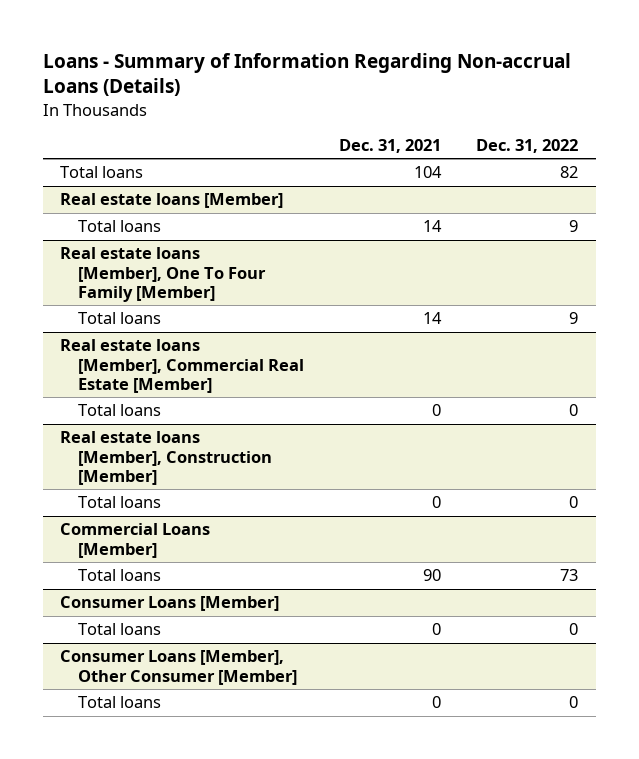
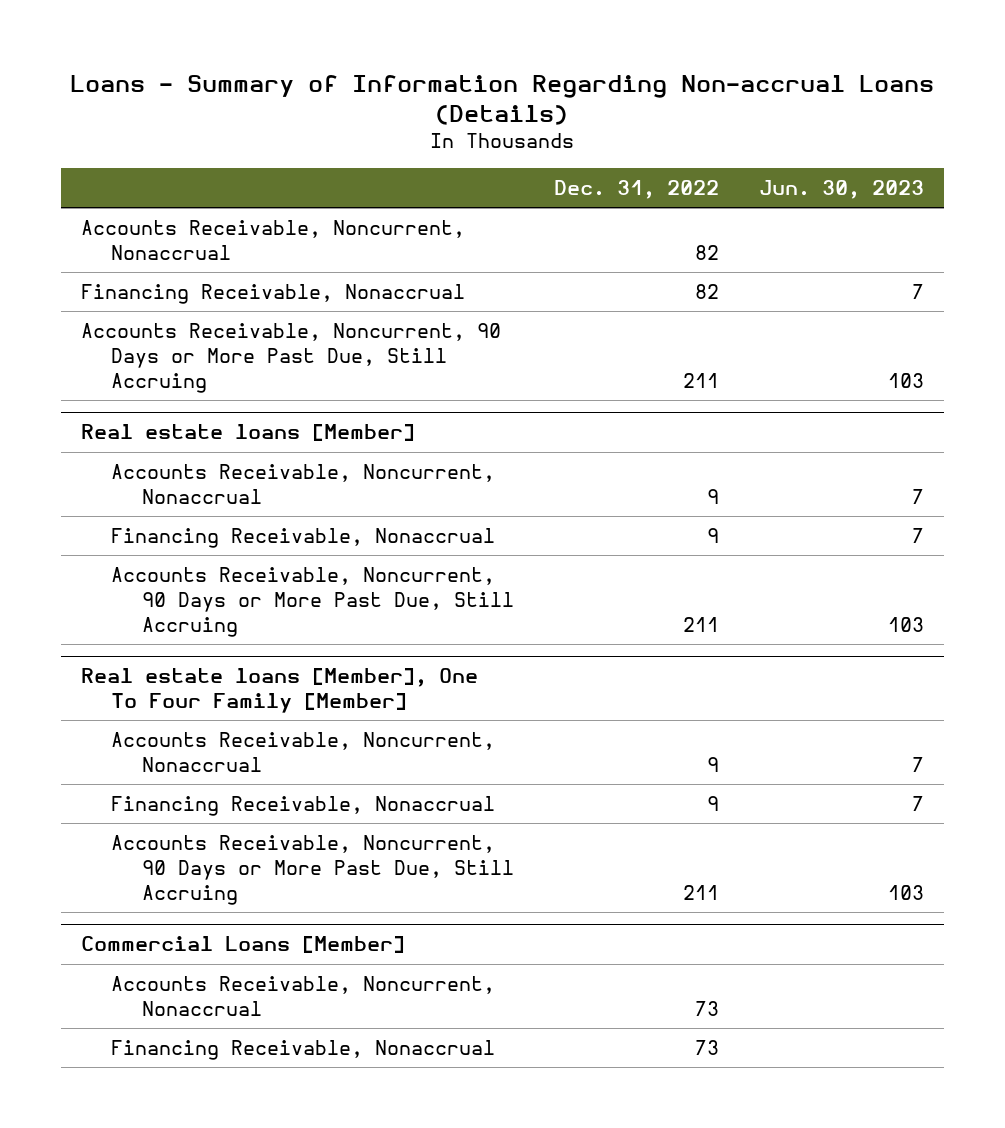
- | Dec. 31, 2021 | Dec. 31, 2022
+ | Dec. 31, 2022 | Jun. 30, 2023
- Total loans | 104 | 82
+ Accounts Receivable, Noncurrent, Nonaccrual | 82 |
+ Financing Receivable, Nonaccrual | 82 | 7
+ Accounts Receivable, Noncurrent, 90 Days or More Past Due, Still Accruing | 211 | 103
@ Real estate loans [Member]
- Total loans | 14 | 9
+ Accounts Receivable, Noncurrent, Nonaccrual | 9 | 7
+ Financing Receivable, Nonaccrual | 9 | 7
+ Accounts Receivable, Noncurrent, 90 Days or More Past Due, Still Accruing | 211 | 103
@ Real estate loans [Member], One To Four Family [Member]
- Total loans | 14 | 9
- Real estate loans [Member], Commercial Real Estate [Member]
- Total loans | 0 | 0
- Real estate loans [Member], Construction [Member]
- Total loans | 0 | 0
@ Real estate loans [Member], One To Four Family [Member]
+ Accounts Receivable, Noncurrent, Nonaccrual | 9 | 7
+ Financing Receivable, Nonaccrual | 9 | 7
+ Accounts Receivable, Noncurrent, 90 Days or More Past Due, Still Accruing | 211 | 103
@ Commercial Loans [Member]
- Total loans | 90 | 73
- Consumer Loans [Member]
- Total loans | 0 | 0
- Consumer Loans [Member], Other Consumer [Member]
- Total loans | 0 | 0
@ Commercial Loans [Member]
+ Accounts Receivable, Noncurrent, Nonaccrual | 73 |
+ Financing Receivable, Nonaccrual | 73 |

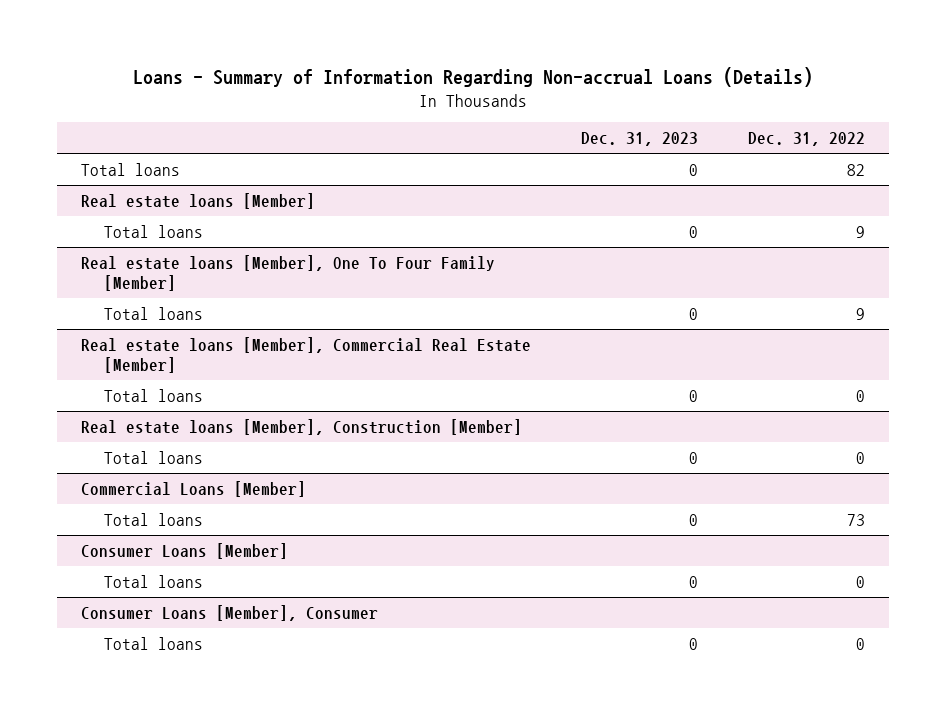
- | Dec. 31, 2022 | Jun. 30, 2023
+ | Dec. 31, 2023 | Dec. 31, 2022
- Accounts Receivable, Noncurrent, Nonaccrual | 82 |
- Financing Receivable, Nonaccrual | 82 | 7
- Accounts Receivable, Noncurrent, 90 Days or More Past Due, Still Accruing | 211 | 103
+ Total loans | 0 | 82
@ Real estate loans [Member]
- Accounts Receivable, Noncurrent, Nonaccrual | 9 | 7
- Financing Receivable, Nonaccrual | 9 | 7
- Accounts Receivable, Noncurrent, 90 Days or More Past Due, Still Accruing | 211 | 103
+ Total loans | 0 | 9
@ Real estate loans [Member], One To Four Family [Member]
- Accounts Receivable, Noncurrent, Nonaccrual | 9 | 7
- Financing Receivable, Nonaccrual | 9 | 7
- Accounts Receivable, Noncurrent, 90 Days or More Past Due, Still Accruing | 211 | 103
+ Total loans | 0 | 9
+ Real estate loans [Member], Commercial Real Estate [Member]
+ Total loans | 0 | 0
+ Real estate loans [Member], Construction [Member]
+ Total loans | 0 | 0
@ Commercial Loans [Member]
- Accounts Receivable, Noncurrent, Nonaccrual | 73 |
- Financing Receivable, Nonaccrual | 73 |
+ Total loans | 0 | 73
+ Consumer Loans [Member]
+ Total loans | 0 | 0
+ Consumer Loans [Member], Consumer
+ Total loans | 0 | 0

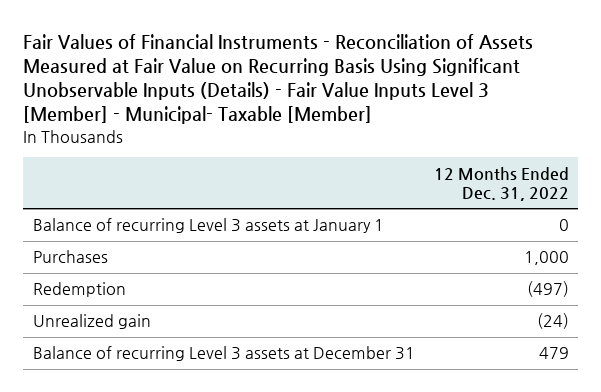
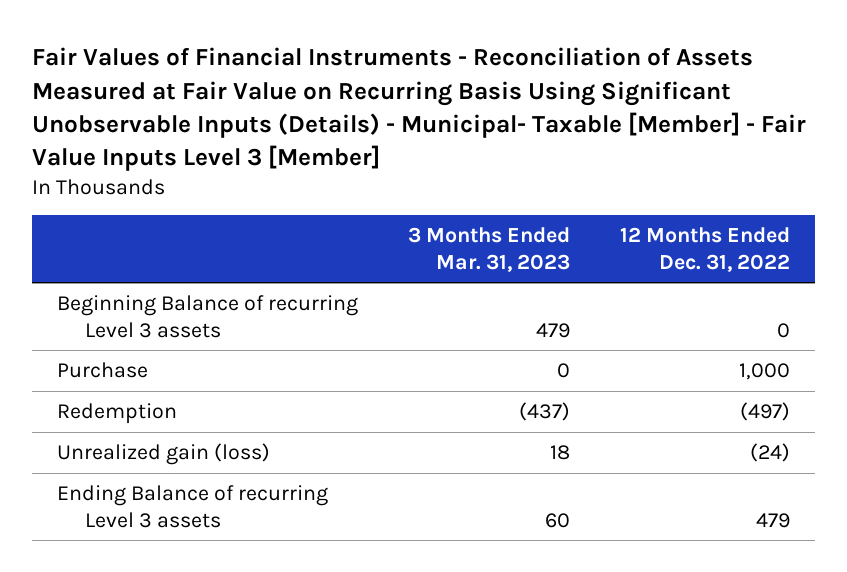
- Fair Values of Financial Instruments - Reconciliation of Assets Measured at Fair Value on Recurring Basis Using Significant Unobservable Inputs (Details) - Fair Value Inputs Level 3 [Member] - Municipal- Taxable [Member]
+ Fair Values of Financial Instruments - Reconciliation of Assets Measured at Fair Value on Recurring Basis Using Significant Unobservable Inputs (Details) - Municipal- Taxable [Member] - Fair Value Inputs Level 3 [Member]
- | 12 Months Ended Dec. 31, 2022
+ | 3 Months Ended Mar. 31, 2023 | 12 Months Ended Dec. 31, 2022
- Balance of recurring Level 3 assets at January 1 | 0
- Purchases | 1,000
+ Beginning Balance of recurring Level 3 assets | 479 | 0
+ Purchase | 0 | 1,000
- Unrealized gain | (24)
- Balance of recurring Level 3 assets at December 31 | 479
+ Unrealized gain (loss) | 18 | (24)
+ Ending Balance of recurring Level 3 assets | 60 | 479

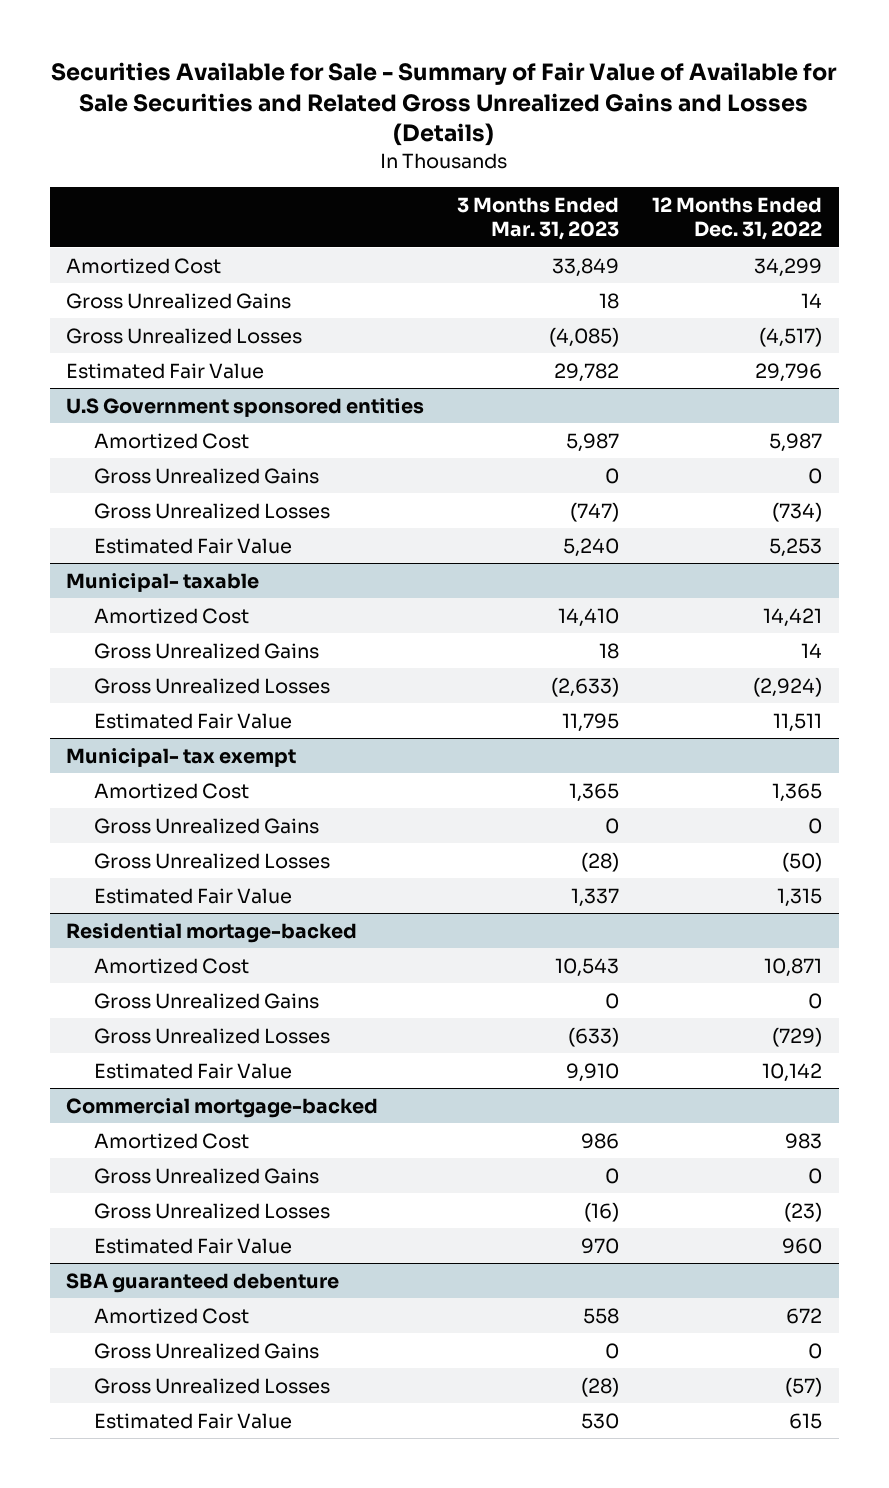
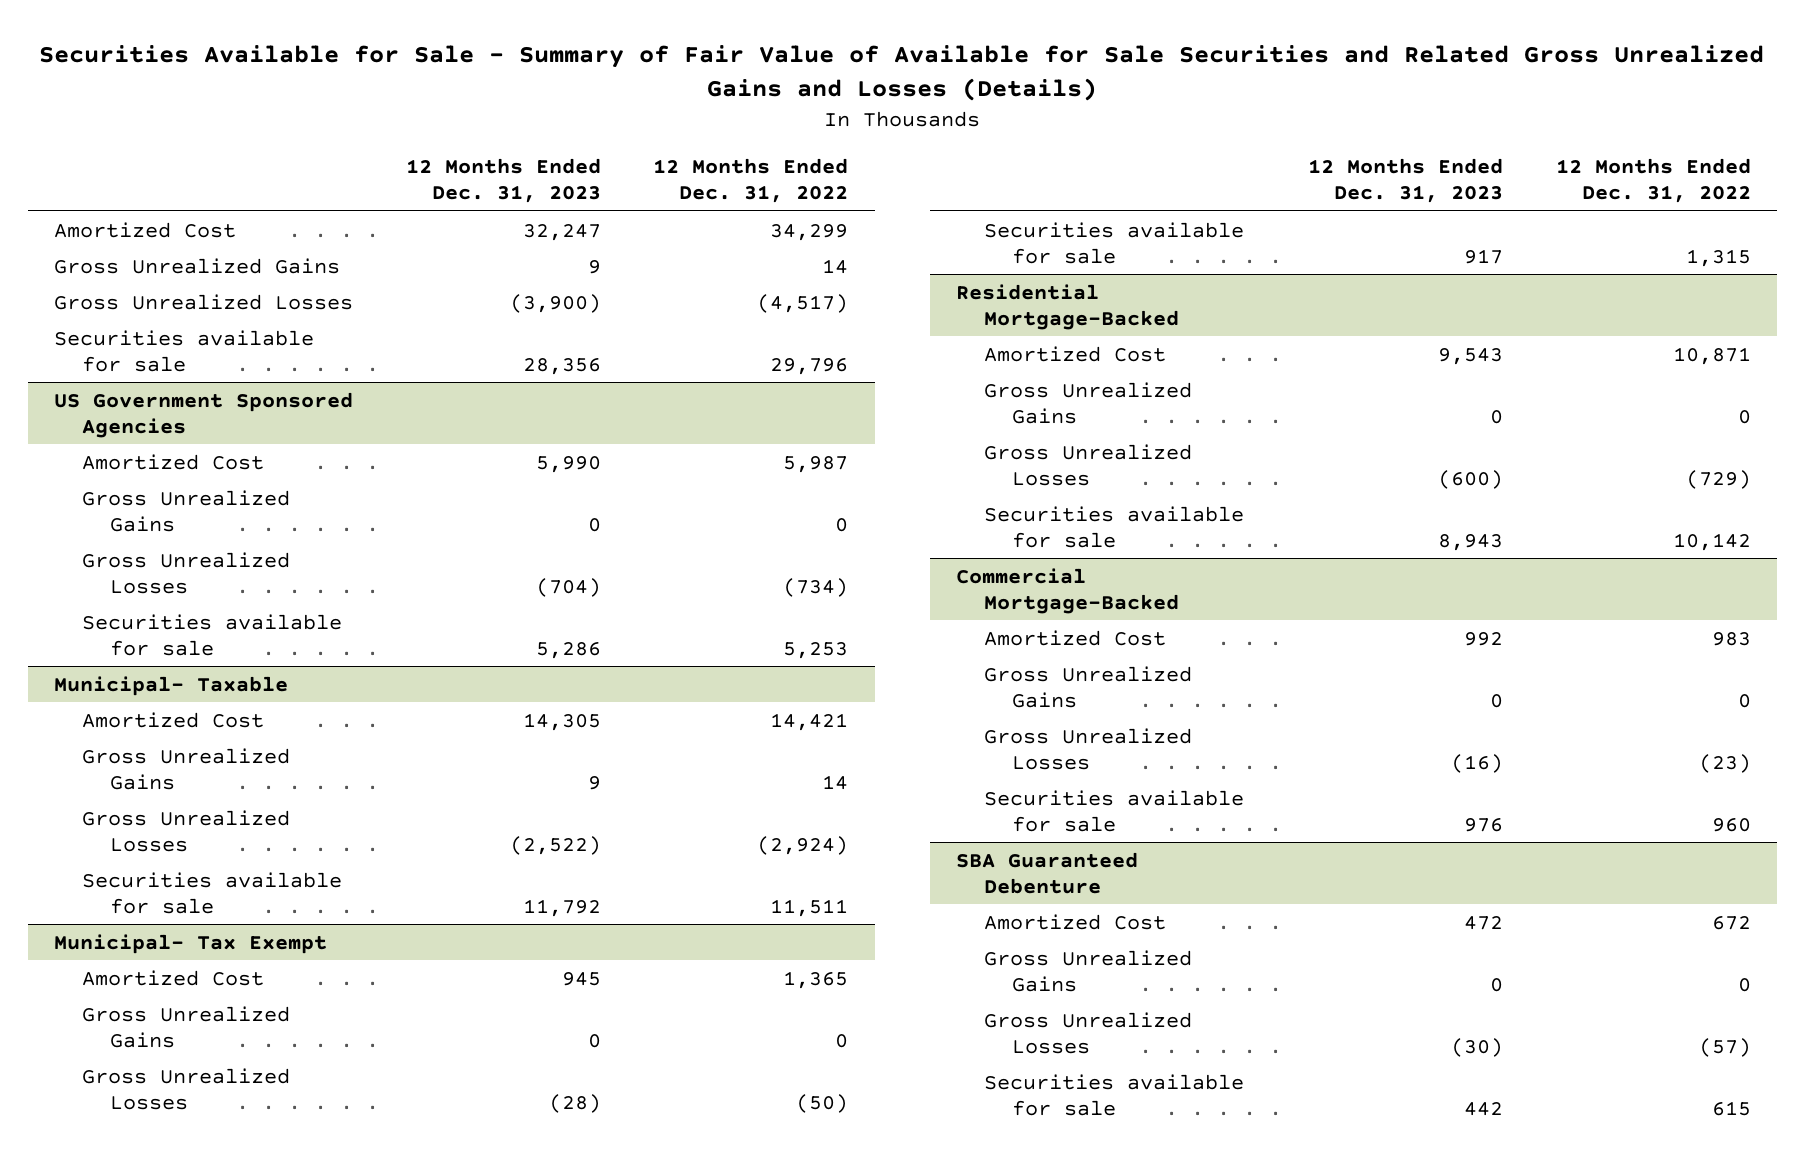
- | 3 Months Ended Mar. 31, 2023 | 12 Months Ended Dec. 31, 2022
+ | 12 Months Ended Dec. 31, 2023 | 12 Months Ended Dec. 31, 2022
- Estimated Fair Value | 29,782 | 29,796
- U.S Government sponsored entities
+ Securities available for sale | 28,356 | 29,796
+ US Government Sponsored Agencies
- Estimated Fair Value | 5,240 | 5,253
- Municipal- taxable
+ Securities available for sale | 5,286 | 5,253
+ Municipal- Taxable
- Estimated Fair Value | 11,795 | 11,511
- Municipal- tax exempt
+ Securities available for sale | 11,792 | 11,511
+ Municipal- Tax Exempt
- Estimated Fair Value | 1,337 | 1,315
- Residential mortage-backed
+ Securities available for sale | 917 | 1,315
+ Residential Mortgage-Backed
- Estimated Fair Value | 9,910 | 10,142
- Commercial mortgage-backed
+ Securities available for sale | 8,943 | 10,142
+ Commercial Mortgage-Backed
- Estimated Fair Value | 970 | 960
- SBA guaranteed debenture
+ Securities available for sale | 976 | 960
+ SBA Guaranteed Debenture
- Estimated Fair Value | 530 | 615
+ Securities available for sale | 442 | 615

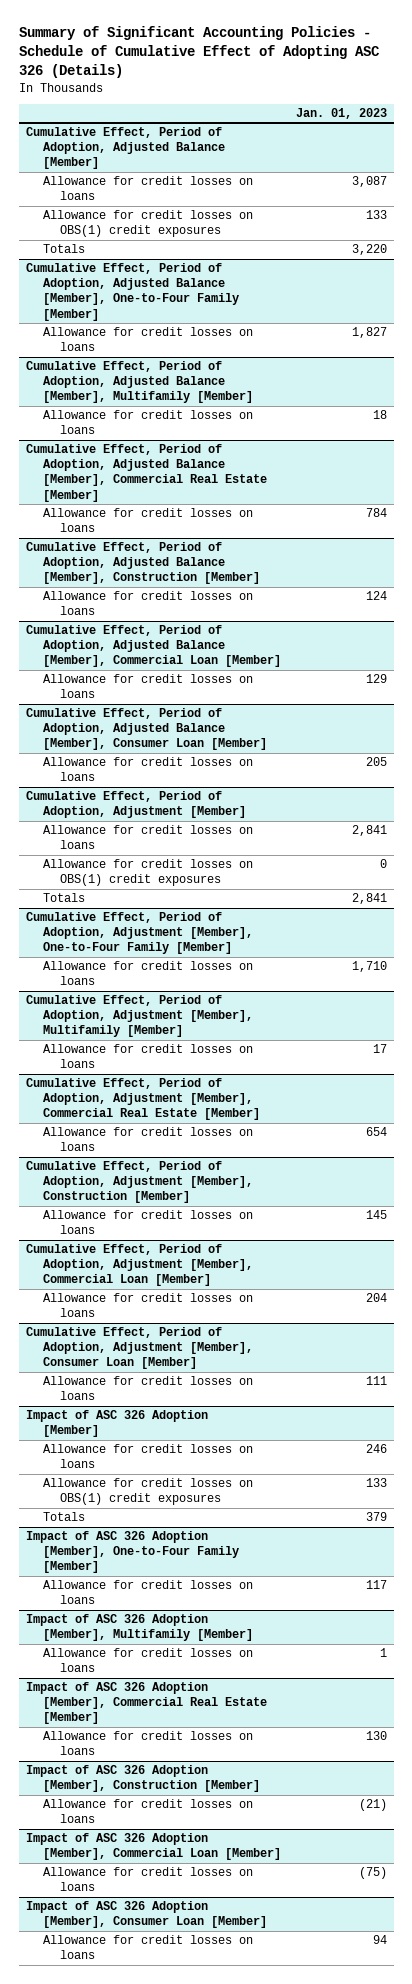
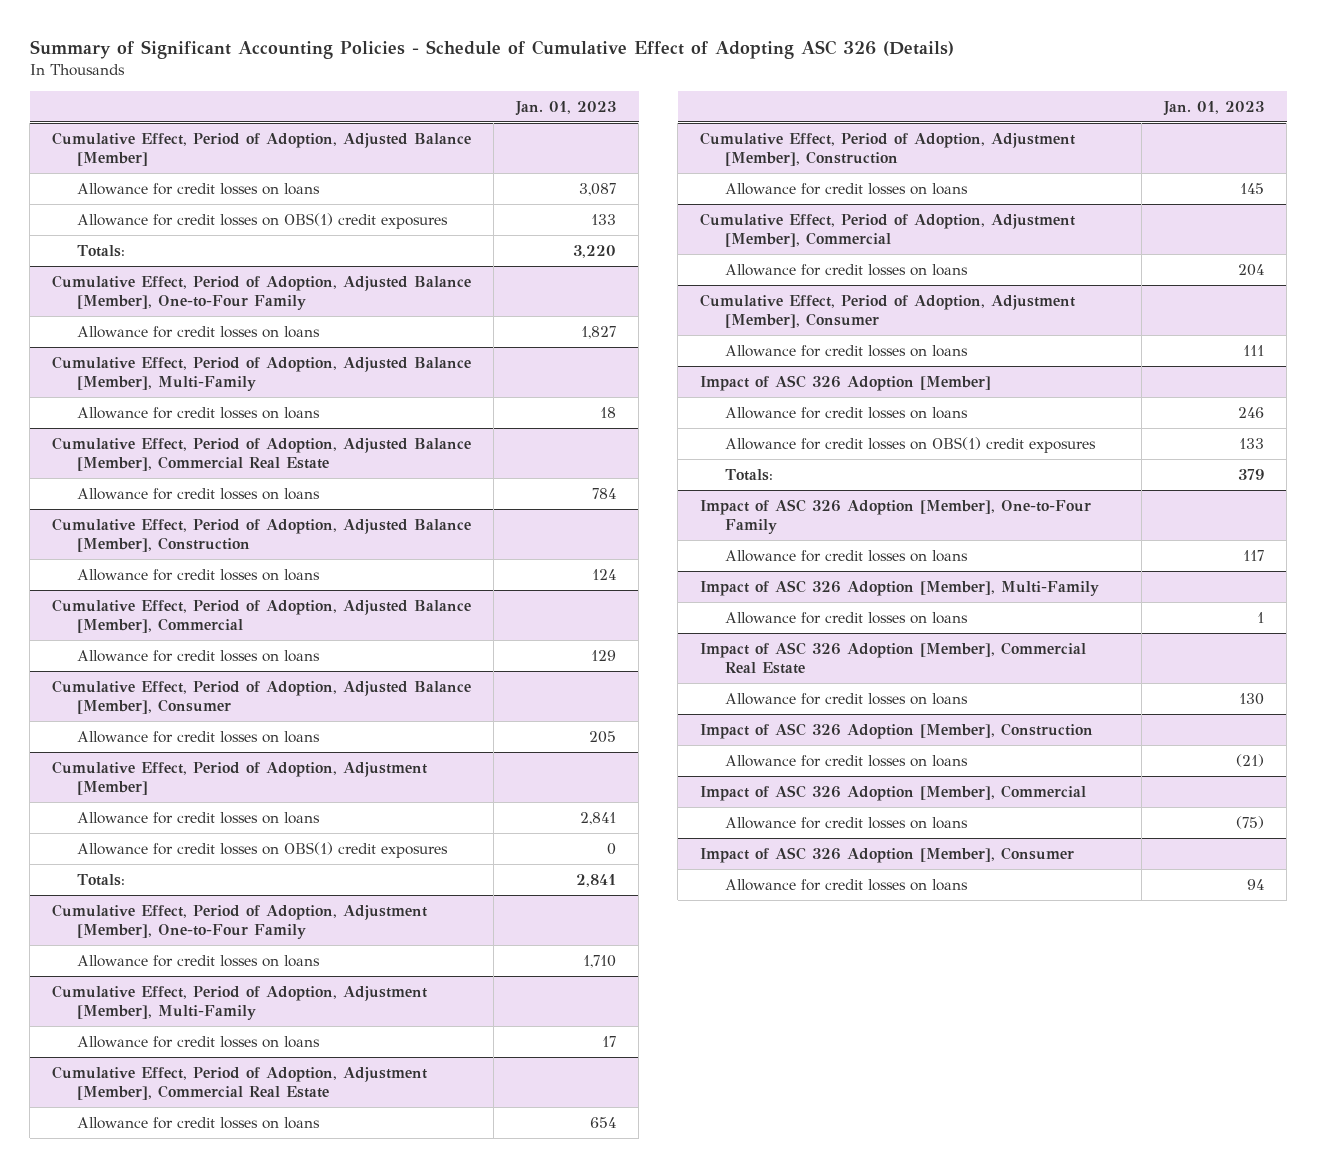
@ Cumulative Effect, Period of Adoption, Adjusted Balance [Member]
- Totals | 3,220
- Cumulative Effect, Period of Adoption, Adjusted Balance [Member], One-to-Four Family [Member]
@ Cumulative Effect, Period of Adoption, Adjusted Balance [Member]
+ Totals: | 3,220
+ Cumulative Effect, Period of Adoption, Adjusted Balance [Member], One-to-Four Family
- Cumulative Effect, Period of Adoption, Adjusted Balance [Member], Multifamily [Member]
+ Cumulative Effect, Period of Adoption, Adjusted Balance [Member], Multi-Family
- Cumulative Effect, Period of Adoption, Adjusted Balance [Member], Commercial Real Estate [Member]
+ Cumulative Effect, Period of Adoption, Adjusted Balance [Member], Commercial Real Estate
- Cumulative Effect, Period of Adoption, Adjusted Balance [Member], Construction [Member]
+ Cumulative Effect, Period of Adoption, Adjusted Balance [Member], Construction
- Cumulative Effect, Period of Adoption, Adjusted Balance [Member], Commercial Loan [Member]
+ Cumulative Effect, Period of Adoption, Adjusted Balance [Member], Commercial
- Cumulative Effect, Period of Adoption, Adjusted Balance [Member], Consumer Loan [Member]
+ Cumulative Effect, Period of Adoption, Adjusted Balance [Member], Consumer
@ Cumulative Effect, Period of Adoption, Adjustment [Member]
- Totals | 2,841
- Cumulative Effect, Period of Adoption, Adjustment [Member], One-to-Four Family [Member]
@ Cumulative Effect, Period of Adoption, Adjustment [Member]
+ Totals: | 2,841
+ Cumulative Effect, Period of Adoption, Adjustment [Member], One-to-Four Family
- Cumulative Effect, Period of Adoption, Adjustment [Member], Multifamily [Member]
+ Cumulative Effect, Period of Adoption, Adjustment [Member], Multi-Family
- Cumulative Effect, Period of Adoption, Adjustment [Member], Commercial Real Estate [Member]
+ Cumulative Effect, Period of Adoption, Adjustment [Member], Commercial Real Estate
- Cumulative Effect, Period of Adoption, Adjustment [Member], Construction [Member]
+ Cumulative Effect, Period of Adoption, Adjustment [Member], Construction
- Cumulative Effect, Period of Adoption, Adjustment [Member], Commercial Loan [Member]
+ Cumulative Effect, Period of Adoption, Adjustment [Member], Commercial
- Cumulative Effect, Period of Adoption, Adjustment [Member], Consumer Loan [Member]
+ Cumulative Effect, Period of Adoption, Adjustment [Member], Consumer
@ Impact of ASC 326 Adoption [Member]
- Totals | 379
- Impact of ASC 326 Adoption [Member], One-to-Four Family [Member]
@ Impact of ASC 326 Adoption [Member]
+ Totals: | 379
+ Impact of ASC 326 Adoption [Member], One-to-Four Family
- Impact of ASC 326 Adoption [Member], Multifamily [Member]
+ Impact of ASC 326 Adoption [Member], Multi-Family
- Impact of ASC 326 Adoption [Member], Commercial Real Estate [Member]
+ Impact of ASC 326 Adoption [Member], Commercial Real Estate
- Impact of ASC 326 Adoption [Member], Construction [Member]
+ Impact of ASC 326 Adoption [Member], Construction
- Impact of ASC 326 Adoption [Member], Commercial Loan [Member]
+ Impact of ASC 326 Adoption [Member], Commercial
- Impact of ASC 326 Adoption [Member], Consumer Loan [Member]
+ Impact of ASC 326 Adoption [Member], Consumer

